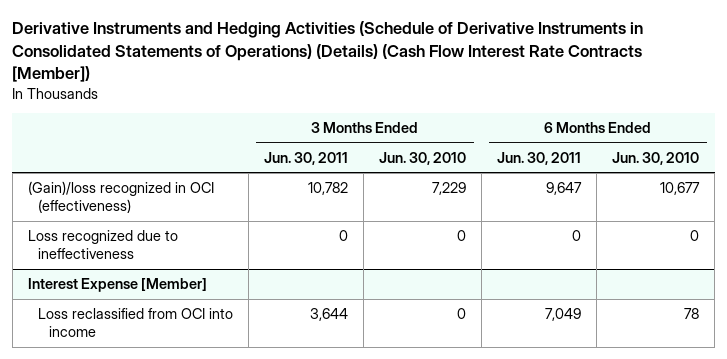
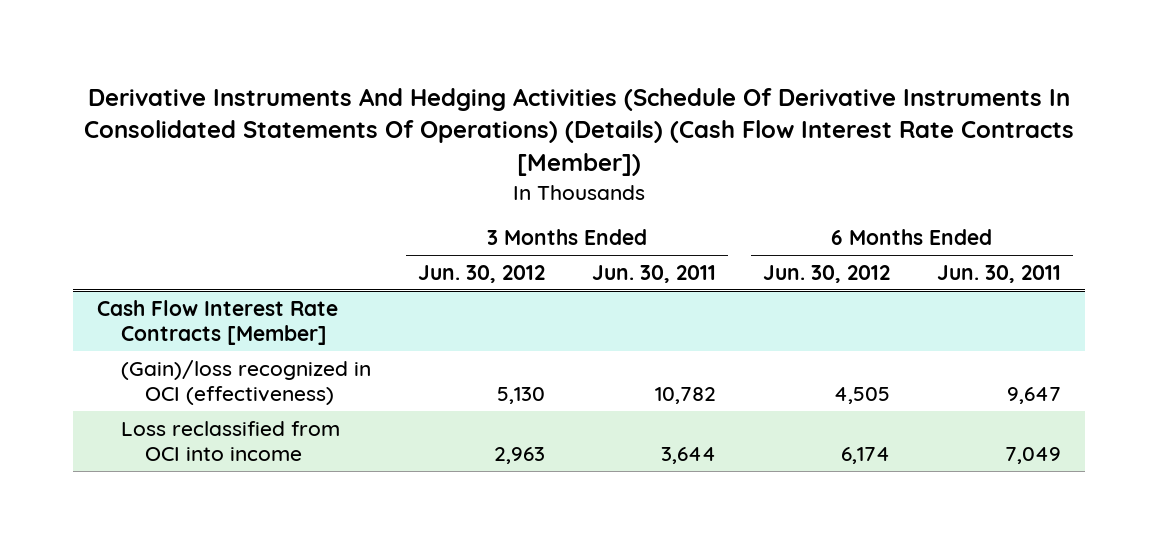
- Derivative Instruments and Hedging Activities (Schedule of Derivative Instruments in Consolidated Statements of Operations) (Details) (Cash Flow Interest Rate Contracts [Member])
+ Derivative Instruments And Hedging Activities (Schedule Of Derivative Instruments In Consolidated Statements Of Operations) (Details) (Cash Flow Interest Rate Contracts [Member])
- | 3 Months Ended Jun. 30, 2011 | 3 Months Ended Jun. 30, 2010 | 6 Months Ended Jun. 30, 2011 | 6 Months Ended Jun. 30, 2010
+ | 3 Months Ended Jun. 30, 2012 | 3 Months Ended Jun. 30, 2011 | 6 Months Ended Jun. 30, 2012 | 6 Months Ended Jun. 30, 2011
+ Cash Flow Interest Rate Contracts [Member]
- Loss recognized due to ineffectiveness | 0 | 0 | 0 | 0
- Interest Expense [Member]

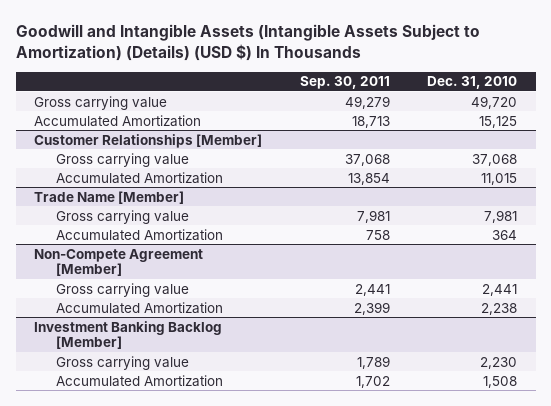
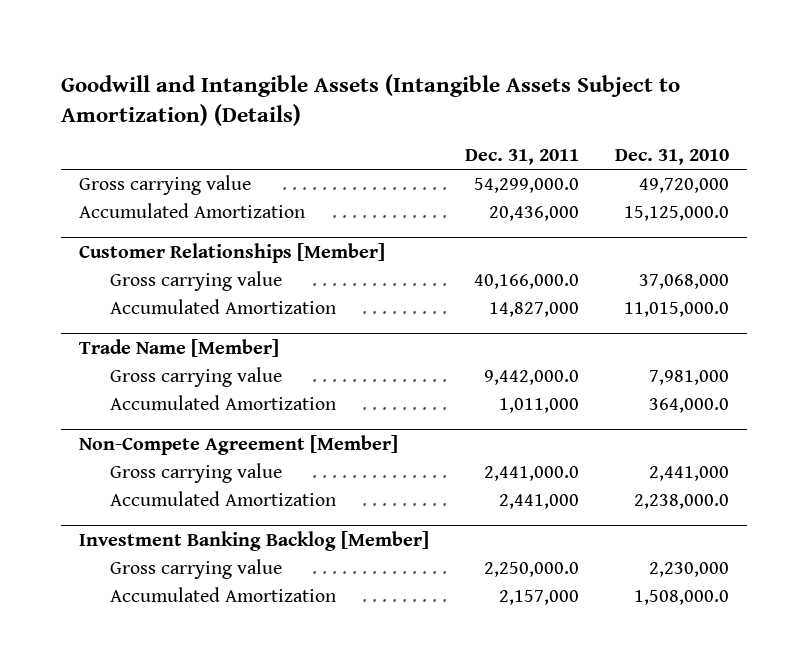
- Goodwill and Intangible Assets (Intangible Assets Subject to Amortization) (Details) (USD $) In Thousands
+ Goodwill and Intangible Assets (Intangible Assets Subject to Amortization) (Details)
- | Sep. 30, 2011 | Dec. 31, 2010
+ | Dec. 31, 2011 | Dec. 31, 2010
- Gross carrying value | 49,279 | 49,720
- Accumulated Amortization | 18,713 | 15,125
+ Gross carrying value | 54,299,000.0 | 49,720,000
+ Accumulated Amortization | 20,436,000 | 15,125,000.0
@ Customer Relationships [Member]
- Gross carrying value | 37,068 | 37,068
- Accumulated Amortization | 13,854 | 11,015
+ Gross carrying value | 40,166,000.0 | 37,068,000
+ Accumulated Amortization | 14,827,000 | 11,015,000.0
@ Trade Name [Member]
- Gross carrying value | 7,981 | 7,981
- Accumulated Amortization | 758 | 364
+ Gross carrying value | 9,442,000.0 | 7,981,000
+ Accumulated Amortization | 1,011,000 | 364,000.0
@ Non-Compete Agreement [Member]
- Gross carrying value | 2,441 | 2,441
- Accumulated Amortization | 2,399 | 2,238
+ Gross carrying value | 2,441,000.0 | 2,441,000
+ Accumulated Amortization | 2,441,000 | 2,238,000.0
@ Investment Banking Backlog [Member]
- Gross carrying value | 1,789 | 2,230
- Accumulated Amortization | 1,702 | 1,508
+ Gross carrying value | 2,250,000.0 | 2,230,000
+ Accumulated Amortization | 2,157,000 | 1,508,000.0

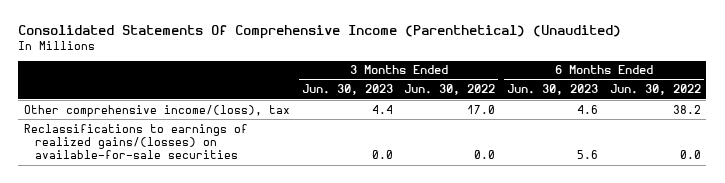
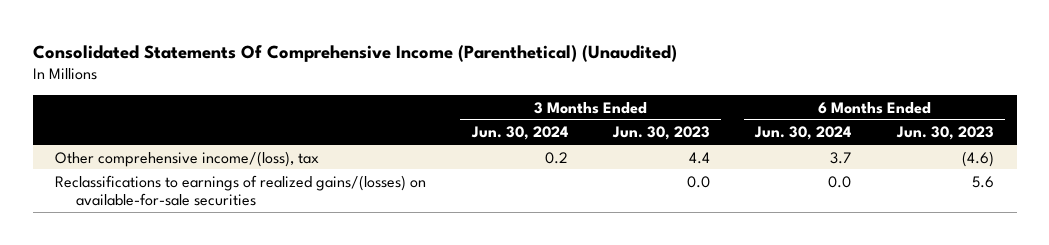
- | 3 Months Ended Jun. 30, 2023 | 3 Months Ended Jun. 30, 2022 | 6 Months Ended Jun. 30, 2023 | 6 Months Ended Jun. 30, 2022
+ | 3 Months Ended Jun. 30, 2024 | 3 Months Ended Jun. 30, 2023 | 6 Months Ended Jun. 30, 2024 | 6 Months Ended Jun. 30, 2023
- Other comprehensive income/(loss), tax | 4.4 | 17.0 | 4.6 | 38.2
+ Other comprehensive income/(loss), tax | 0.2 | 4.4 | 3.7 | (4.6)

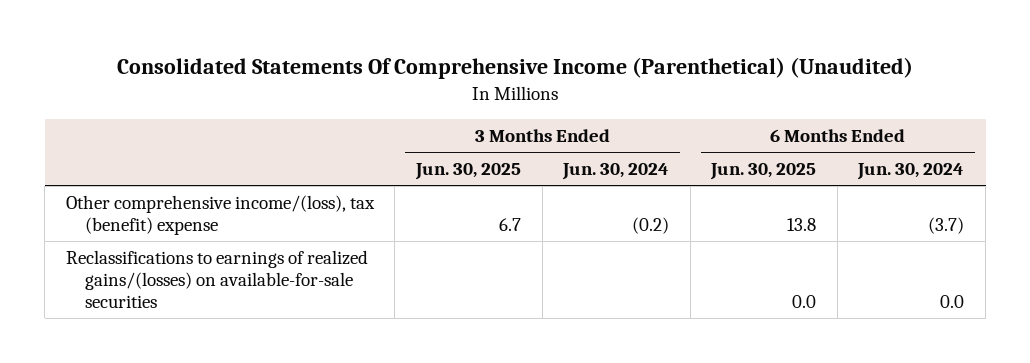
- | 3 Months Ended Jun. 30, 2024 | 3 Months Ended Jun. 30, 2023 | 6 Months Ended Jun. 30, 2024 | 6 Months Ended Jun. 30, 2023
+ | 3 Months Ended Jun. 30, 2025 | 3 Months Ended Jun. 30, 2024 | 6 Months Ended Jun. 30, 2025 | 6 Months Ended Jun. 30, 2024
- Other comprehensive income/(loss), tax | 0.2 | 4.4 | 3.7 | (4.6)
+ Other comprehensive income/(loss), tax (benefit) expense | 6.7 | (0.2) | 13.8 | (3.7)

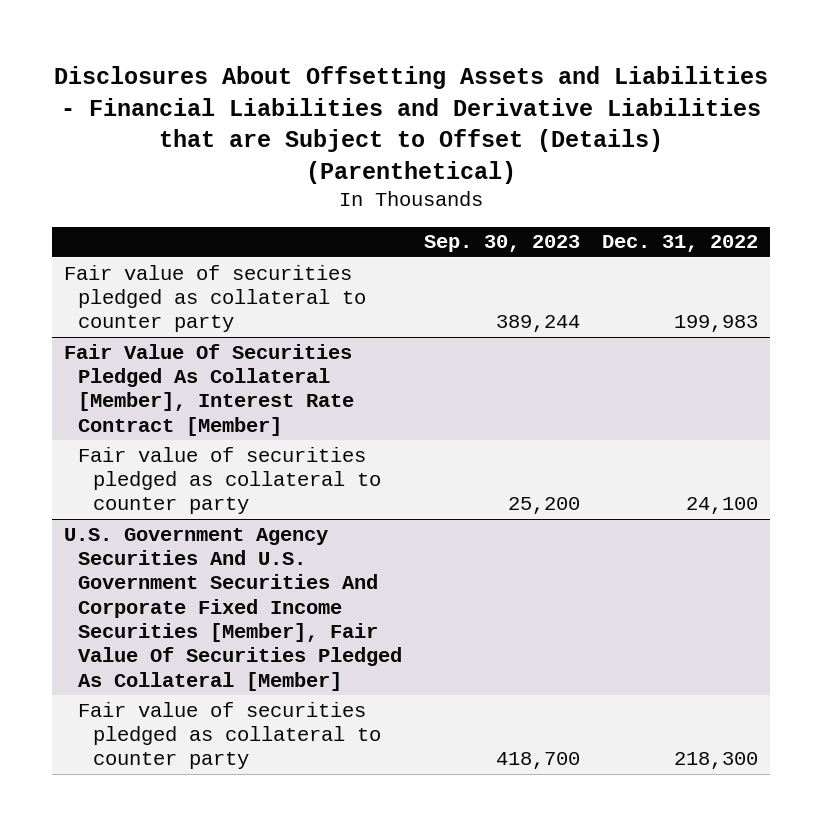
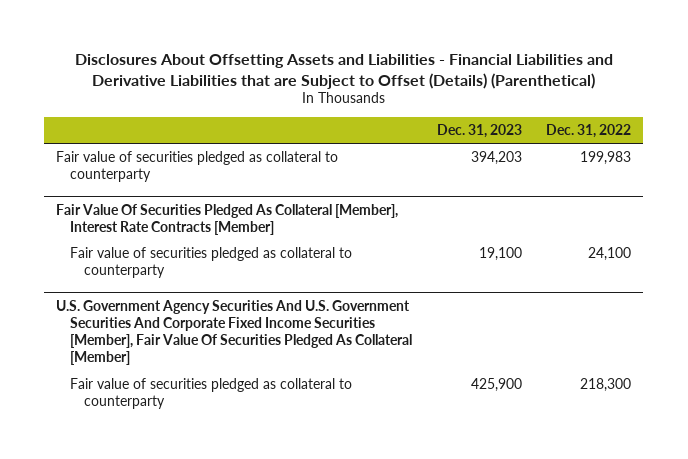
- | Sep. 30, 2023 | Dec. 31, 2022
+ | Dec. 31, 2023 | Dec. 31, 2022
- Fair value of securities pledged as collateral to counter party | 389,244 | 199,983
- Fair Value Of Securities Pledged As Collateral [Member], Interest Rate Contract [Member]
- Fair value of securities pledged as collateral to counter party | 25,200 | 24,100
+ Fair value of securities pledged as collateral to counterparty | 394,203 | 199,983
+ Fair Value Of Securities Pledged As Collateral [Member], Interest Rate Contracts [Member]
+ Fair value of securities pledged as collateral to counterparty | 19,100 | 24,100
@ U.S. Government Agency Securities And U.S. Government Securities And Corporate Fixed Income Securities [Member], Fair Value Of Securities Pledged As Collateral [Member]
- Fair value of securities pledged as collateral to counter party | 418,700 | 218,300
+ Fair value of securities pledged as collateral to counterparty | 425,900 | 218,300

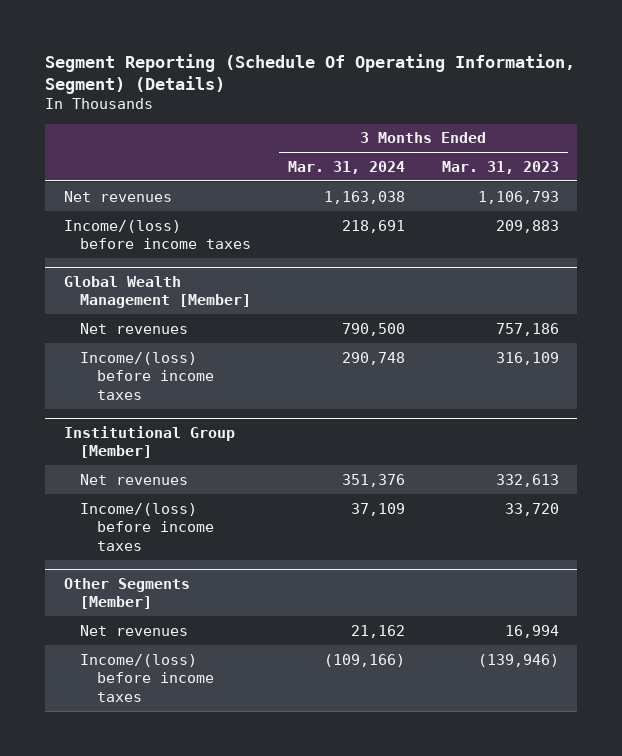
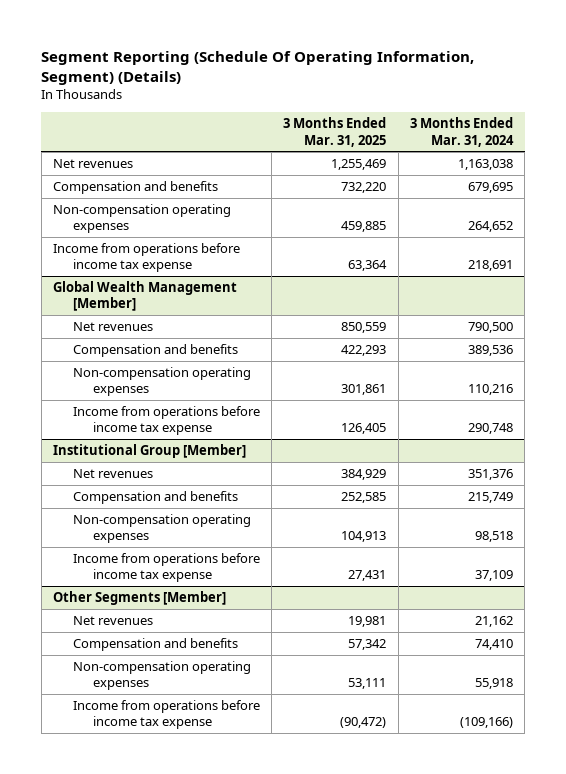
- | 3 Months Ended Mar. 31, 2024 | 3 Months Ended Mar. 31, 2023
+ | 3 Months Ended Mar. 31, 2025 | 3 Months Ended Mar. 31, 2024
- Income/(loss) before income taxes | 218,691 | 209,883
+ Compensation and benefits | 732,220 | 679,695
+ Non-compensation operating expenses | 459,885 | 264,652
+ Income from operations before income tax expense | 63,364 | 218,691
@ Global Wealth Management [Member]
- Income/(loss) before income taxes | 290,748 | 316,109
+ Compensation and benefits | 422,293 | 389,536
+ Non-compensation operating expenses | 301,861 | 110,216
+ Income from operations before income tax expense | 126,405 | 290,748
@ Institutional Group [Member]
- Income/(loss) before income taxes | 37,109 | 33,720
+ Compensation and benefits | 252,585 | 215,749
+ Non-compensation operating expenses | 104,913 | 98,518
+ Income from operations before income tax expense | 27,431 | 37,109
@ Other Segments [Member]
- Income/(loss) before income taxes | (109,166) | (139,946)
+ Compensation and benefits | 57,342 | 74,410
+ Non-compensation operating expenses | 53,111 | 55,918
+ Income from operations before income tax expense | (90,472) | (109,166)

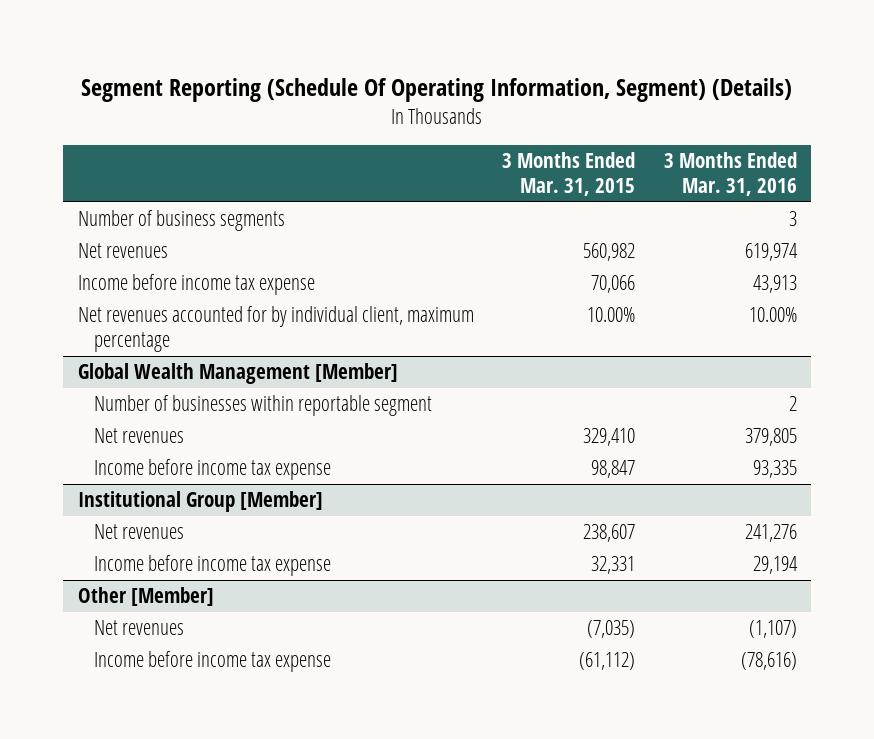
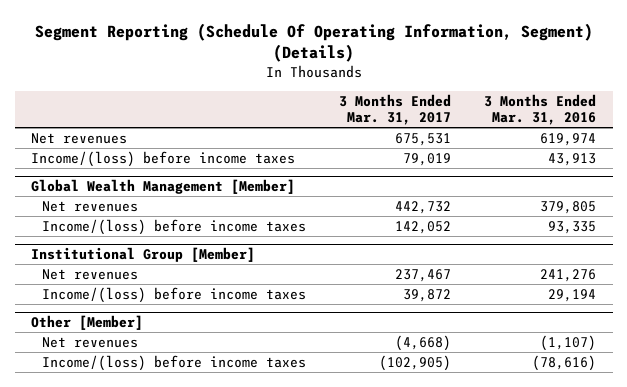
- | 3 Months Ended Mar. 31, 2015 | 3 Months Ended Mar. 31, 2016
+ | 3 Months Ended Mar. 31, 2017 | 3 Months Ended Mar. 31, 2016
- Number of business segments | | 3
- Income before income tax expense | 70,066 | 43,913
- Net revenues accounted for by individual client, maximum percentage | 10.00% | 10.00%
+ Income/(loss) before income taxes | 79,019 | 43,913
@ Global Wealth Management [Member]
- Number of businesses within reportable segment | | 2
- Income before income tax expense | 98,847 | 93,335
+ Income/(loss) before income taxes | 142,052 | 93,335
@ Institutional Group [Member]
- Income before income tax expense | 32,331 | 29,194
+ Income/(loss) before income taxes | 39,872 | 29,194
@ Other [Member]
- Income before income tax expense | (61,112) | (78,616)
+ Income/(loss) before income taxes | (102,905) | (78,616)

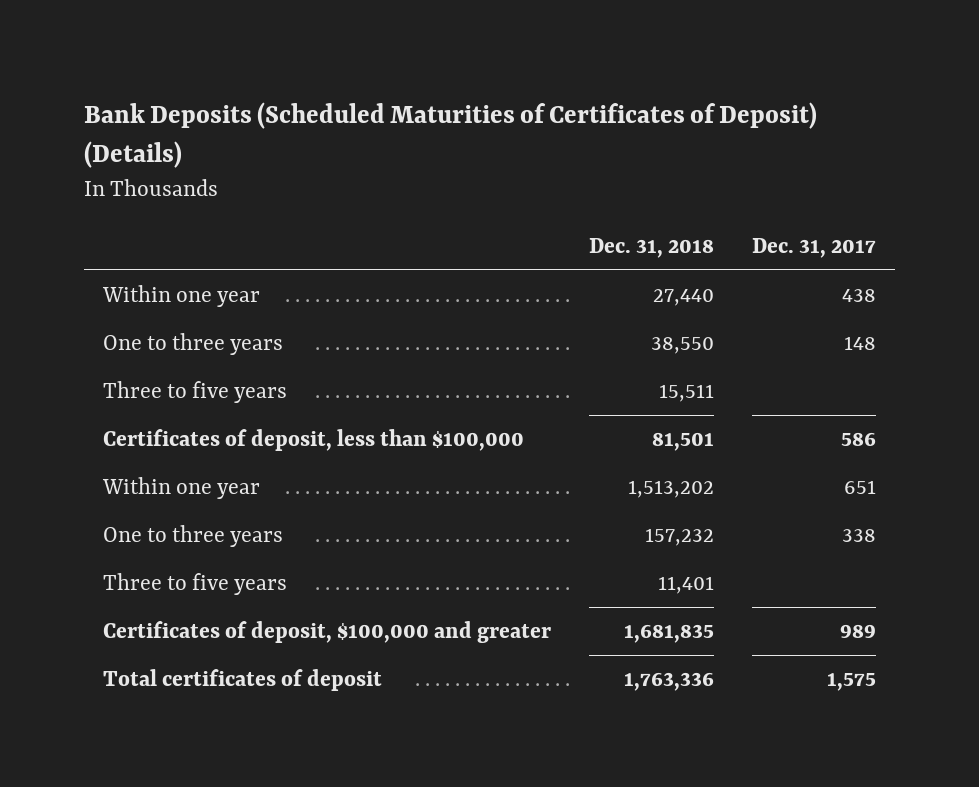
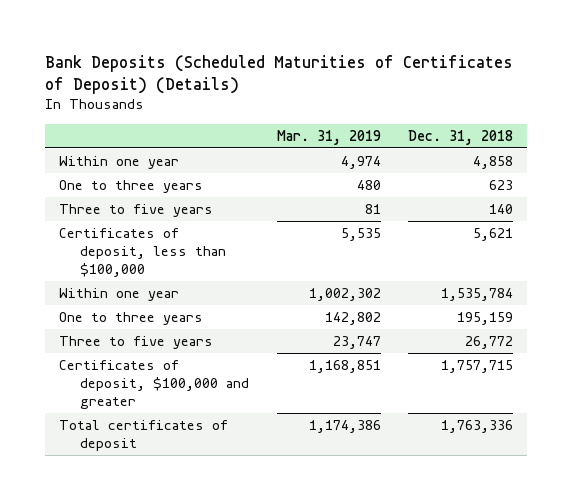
- | Dec. 31, 2018 | Dec. 31, 2017
+ | Mar. 31, 2019 | Dec. 31, 2018
- Within one year | 27,440 | 438
- One to three years | 38,550 | 148
- Three to five years | 15,511 |
- Certificates of deposit, less than $100,000 | 81,501 | 586
- Within one year | 1,513,202 | 651
- One to three years | 157,232 | 338
- Three to five years | 11,401 |
- Certificates of deposit, $100,000 and greater | 1,681,835 | 989
+ Within one year | 4,974 | 4,858
+ One to three years | 480 | 623
+ Three to five years | 81 | 140
+ Certificates of deposit, less than $100,000 | 5,535 | 5,621
+ Within one year | 1,002,302 | 1,535,784
+ One to three years | 142,802 | 195,159
+ Three to five years | 23,747 | 26,772
+ Certificates of deposit, $100,000 and greater | 1,168,851 | 1,757,715

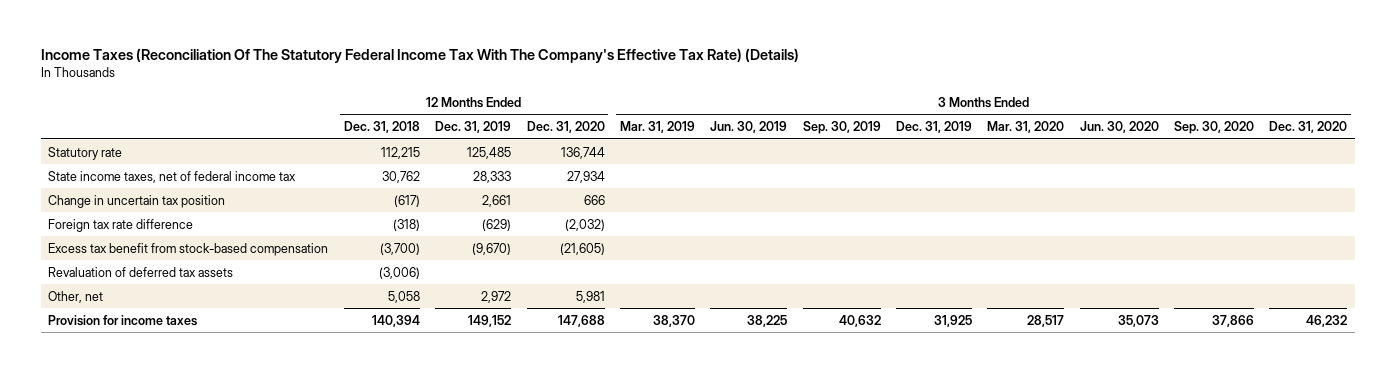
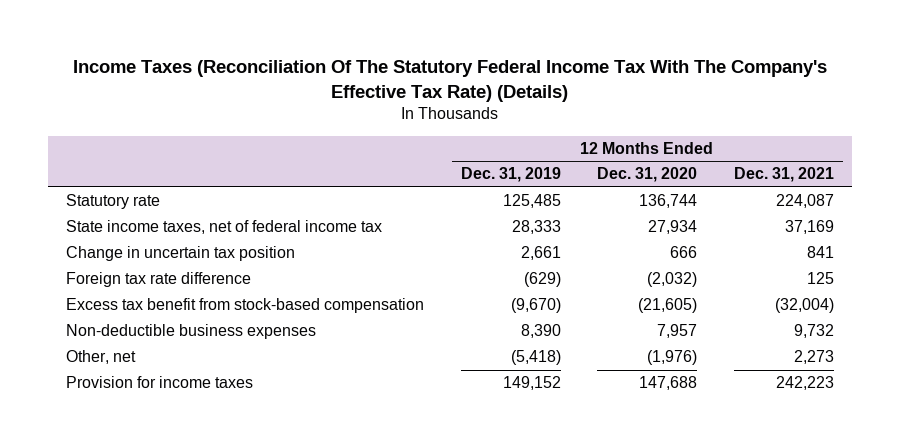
- | 12 Months Ended Dec. 31, 2018 | 12 Months Ended Dec. 31, 2019 | 12 Months Ended Dec. 31, 2020 | 3 Months Ended Mar. 31, 2019 | 3 Months Ended Jun. 30, 2019 | 3 Months Ended Sep. 30, 2019 | 3 Months Ended Dec. 31, 2019 | 3 Months Ended Mar. 31, 2020 | 3 Months Ended Jun. 30, 2020 | 3 Months Ended Sep. 30, 2020 | 3 Months Ended Dec. 31, 2020
+ | 12 Months Ended Dec. 31, 2019 | 12 Months Ended Dec. 31, 2020 | 12 Months Ended Dec. 31, 2021
- Revaluation of deferred tax assets | (3,006) | | | | | | | | | |
- Other, net | 5,058 | 2,972 | 5,981 | | | | | | | |
+ Non-deductible business expenses | 8,390 | 7,957 | 9,732
+ Other, net | (5,418) | (1,976) | 2,273

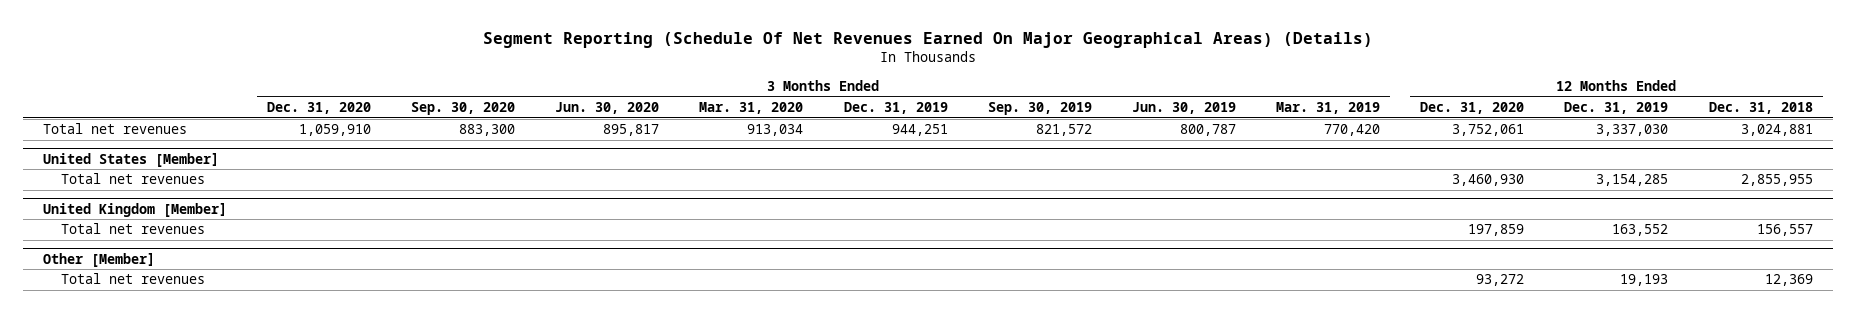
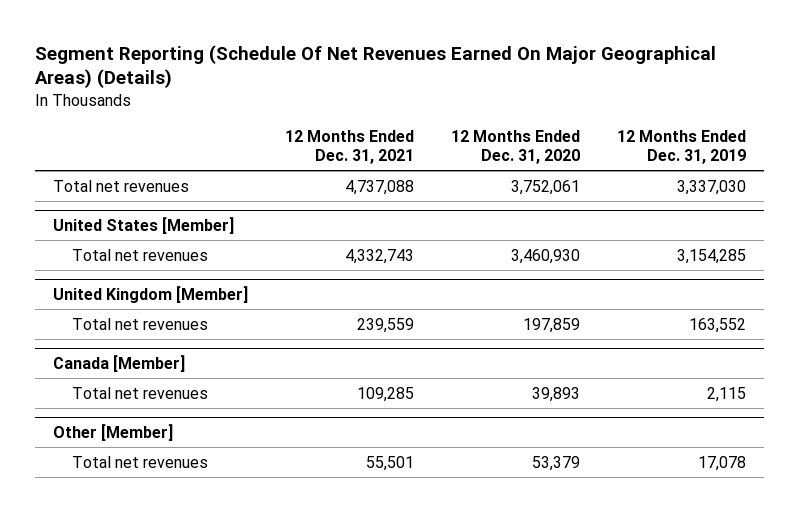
- | 3 Months Ended Dec. 31, 2020 | 3 Months Ended Sep. 30, 2020 | 3 Months Ended Jun. 30, 2020 | 3 Months Ended Mar. 31, 2020 | 3 Months Ended Dec. 31, 2019 | 3 Months Ended Sep. 30, 2019 | 3 Months Ended Jun. 30, 2019 | 3 Months Ended Mar. 31, 2019 | 12 Months Ended Dec. 31, 2020 | 12 Months Ended Dec. 31, 2019 | 12 Months Ended Dec. 31, 2018
+ | 12 Months Ended Dec. 31, 2021 | 12 Months Ended Dec. 31, 2020 | 12 Months Ended Dec. 31, 2019
+ Canada [Member]
+ Total net revenues | 109,285 | 39,893 | 2,115
@ Other [Member]
- Total net revenues | | | | | | | | | 93,272 | 19,193 | 12,369
+ Total net revenues | 55,501 | 53,379 | 17,078

